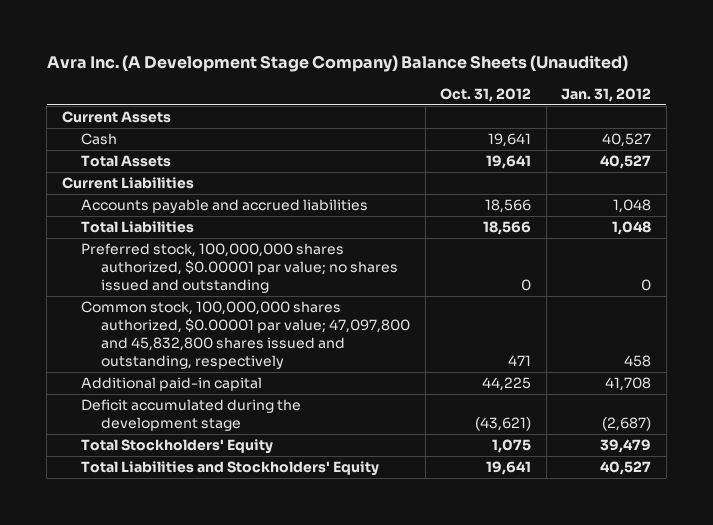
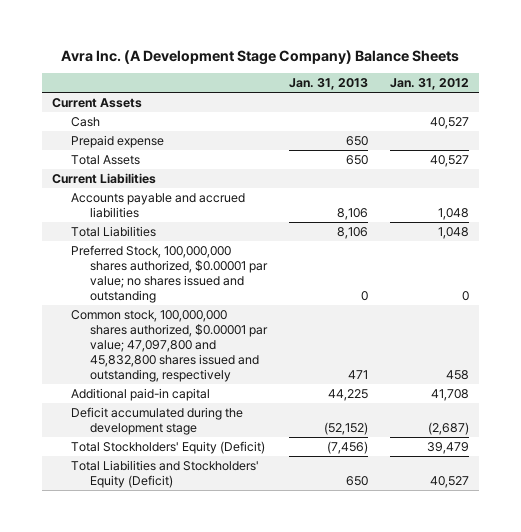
- Avra Inc. (A Development Stage Company) Balance Sheets (Unaudited)
+ Avra Inc. (A Development Stage Company) Balance Sheets
- | Oct. 31, 2012 | Jan. 31, 2012
+ | Jan. 31, 2013 | Jan. 31, 2012
+ Prepaid expense | 650 |
- Preferred stock, 100,000,000 shares authorized, $0.00001 par value; no shares issued and outstanding | 0 | 0
+ Preferred Stock, 100,000,000 shares authorized, $0.00001 par value; no shares issued and outstanding | 0 | 0
- Total Stockholders' Equity | 1,075 | 39,479
- Total Liabilities and Stockholders' Equity | 19,641 | 40,527
+ Total Stockholders' Equity (Deficit) | (7,456) | 39,479
+ Total Liabilities and Stockholders' Equity (Deficit) | 650 | 40,527

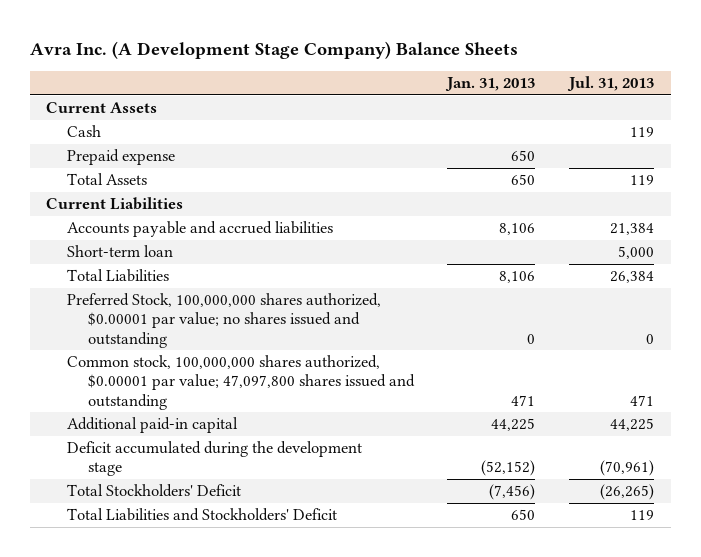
- | Jan. 31, 2013 | Jan. 31, 2012
+ | Jan. 31, 2013 | Jul. 31, 2013
+ Short-term loan | | 5,000
- Common stock, 100,000,000 shares authorized, $0.00001 par value; 47,097,800 and 45,832,800 shares issued and outstanding, respectively | 471 | 458
+ Common stock, 100,000,000 shares authorized, $0.00001 par value; 47,097,800 shares issued and outstanding | 471 | 471
- Total Stockholders' Equity (Deficit) | (7,456) | 39,479
- Total Liabilities and Stockholders' Equity (Deficit) | 650 | 40,527
+ Total Stockholders' Deficit | (7,456) | (26,265)
+ Total Liabilities and Stockholders' Deficit | 650 | 119

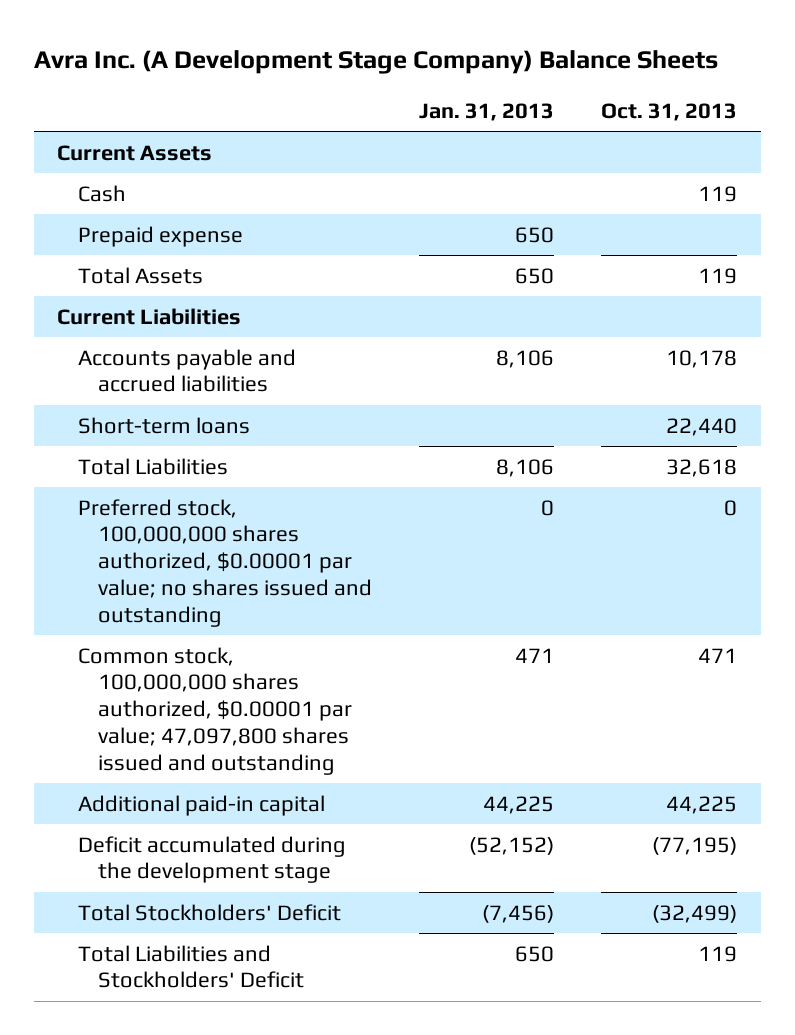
- | Jan. 31, 2013 | Jul. 31, 2013
+ | Jan. 31, 2013 | Oct. 31, 2013
- Short-term loan | | 5,000
+ Short-term loans | | 22,440
- Preferred Stock, 100,000,000 shares authorized, $0.00001 par value; no shares issued and outstanding | 0 | 0
+ Preferred stock, 100,000,000 shares authorized, $0.00001 par value; no shares issued and outstanding | 0 | 0

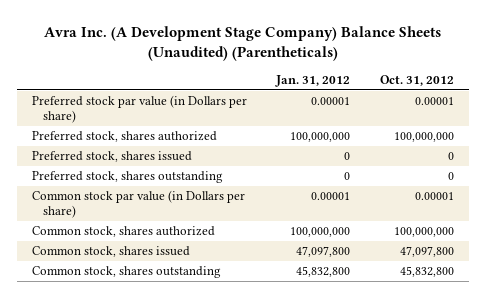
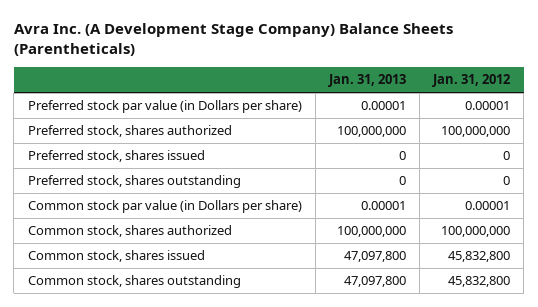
- Avra Inc. (A Development Stage Company) Balance Sheets (Unaudited) (Parentheticals)
+ Avra Inc. (A Development Stage Company) Balance Sheets (Parentheticals)
- | Jan. 31, 2012 | Oct. 31, 2012
+ | Jan. 31, 2013 | Jan. 31, 2012
- Common stock, shares issued | 47,097,800 | 47,097,800
+ Common stock, shares issued | 47,097,800 | 45,832,800

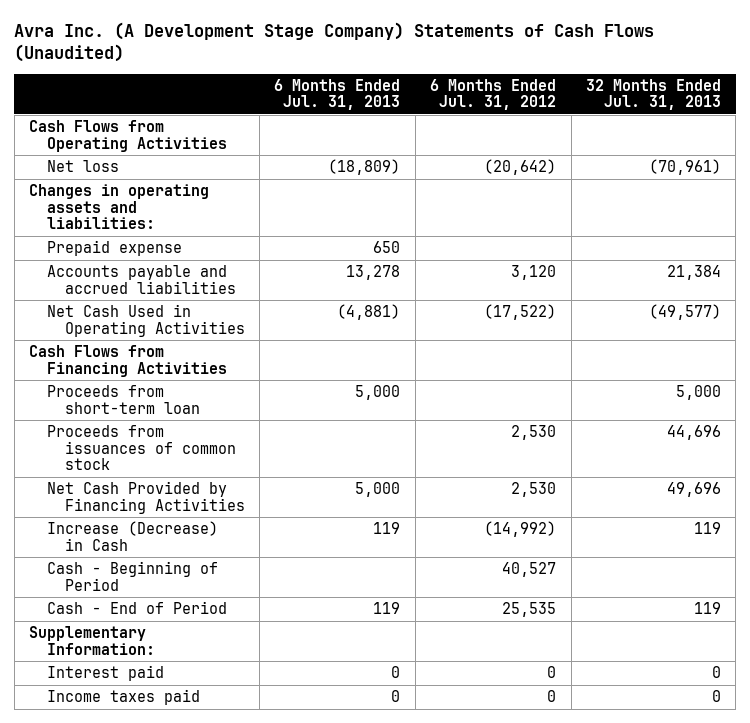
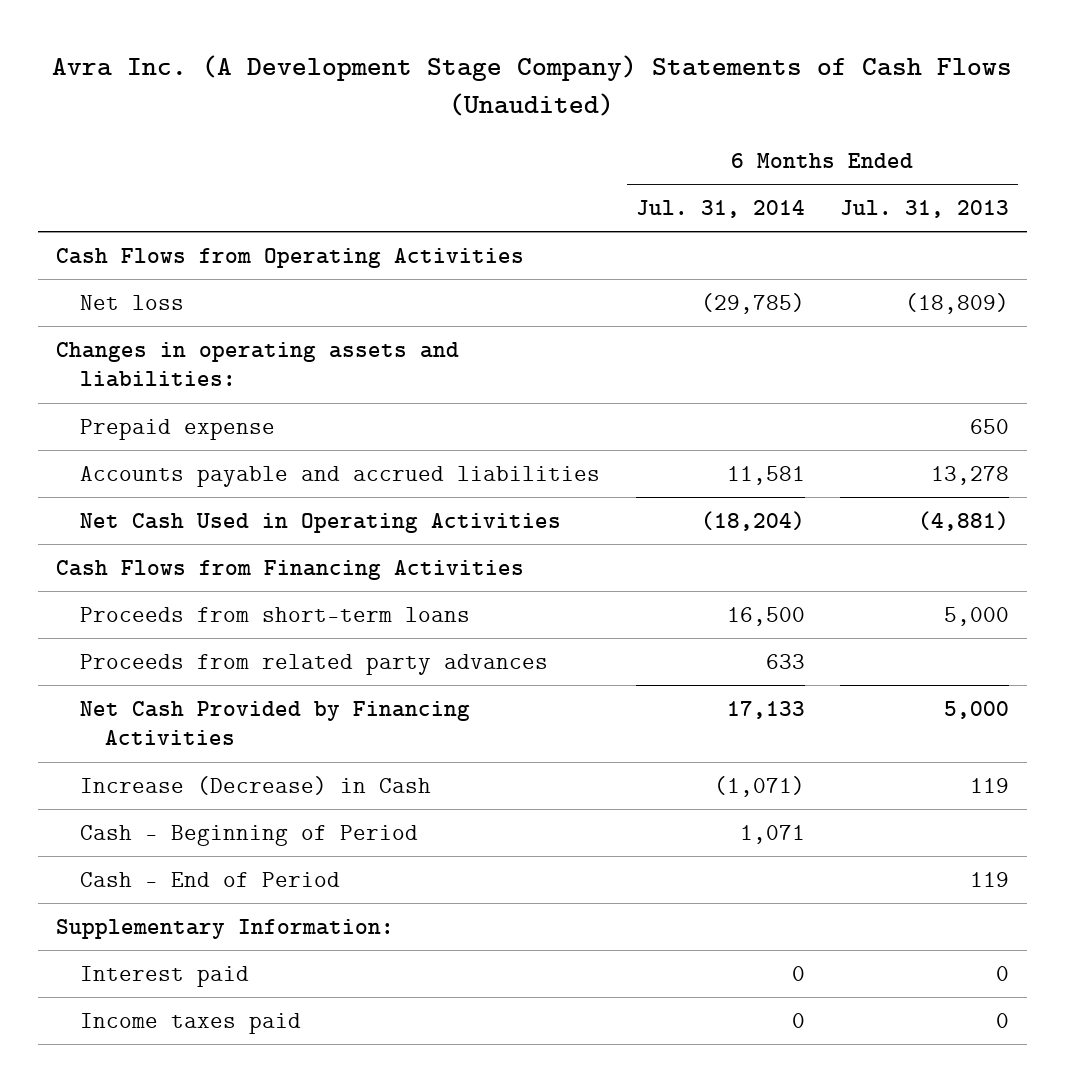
- | 6 Months Ended Jul. 31, 2013 | 6 Months Ended Jul. 31, 2012 | 32 Months Ended Jul. 31, 2013
+ | 6 Months Ended Jul. 31, 2014 | 6 Months Ended Jul. 31, 2013
- Proceeds from short-term loan | 5,000 | | 5,000
- Proceeds from issuances of common stock | | 2,530 | 44,696
+ Proceeds from short-term loans | 16,500 | 5,000
+ Proceeds from related party advances | 633 |

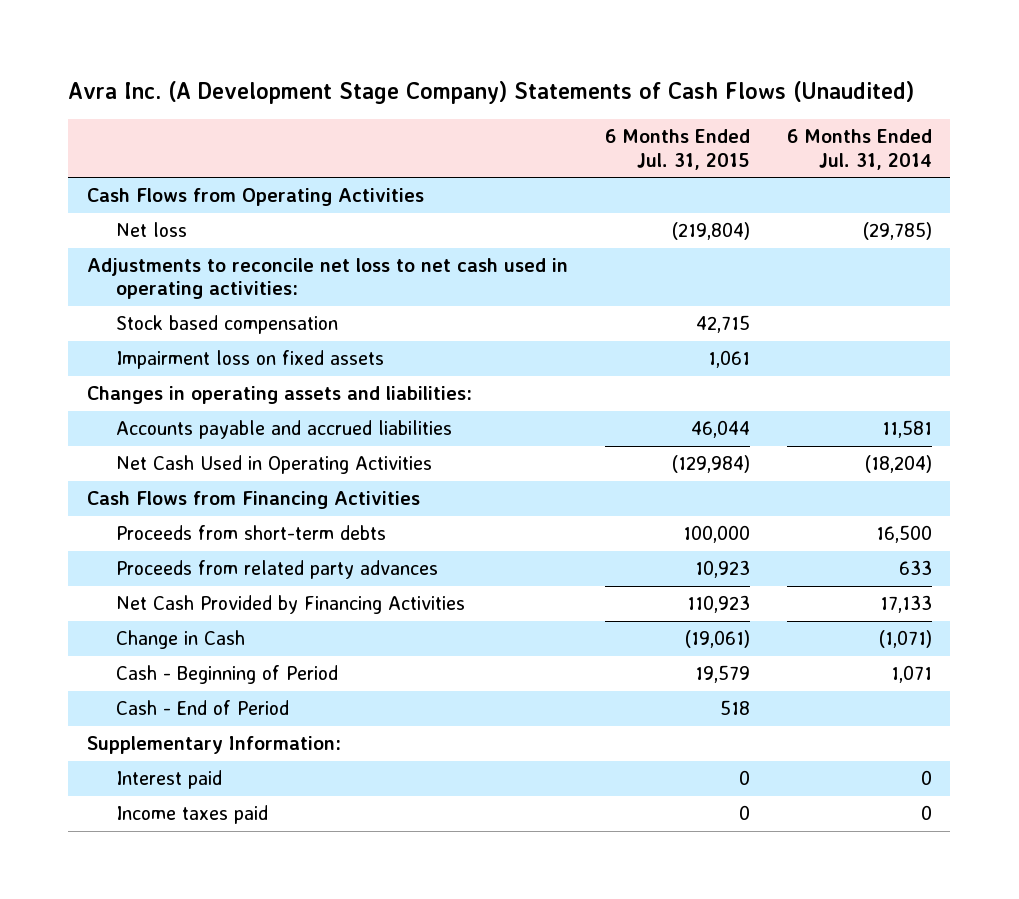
- | 6 Months Ended Jul. 31, 2014 | 6 Months Ended Jul. 31, 2013
+ | 6 Months Ended Jul. 31, 2015 | 6 Months Ended Jul. 31, 2014
+ Adjustments to reconcile net loss to net cash used in operating activities:
+ Stock based compensation | 42,715 |
+ Impairment loss on fixed assets | 1,061 |
- Prepaid expense | | 650
- Proceeds from short-term loans | 16,500 | 5,000
+ Proceeds from short-term debts | 100,000 | 16,500
- Increase (Decrease) in Cash | (1,071) | 119
+ Change in Cash | (19,061) | (1,071)

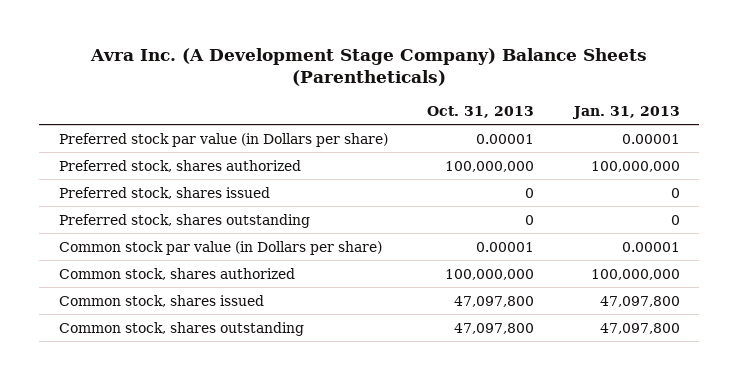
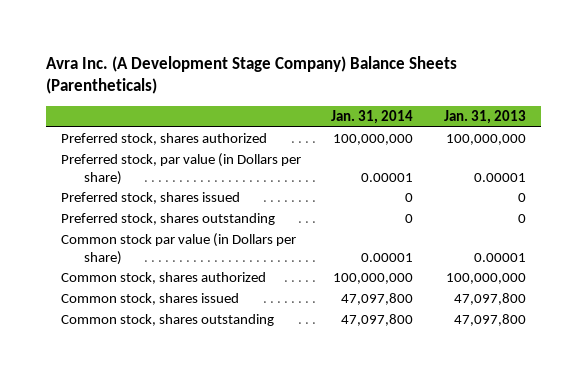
- | Oct. 31, 2013 | Jan. 31, 2013
+ | Jan. 31, 2014 | Jan. 31, 2013
- Preferred stock par value (in Dollars per share) | 0.00001 | 0.00001
+ Preferred stock, par value (in Dollars per share) | 0.00001 | 0.00001

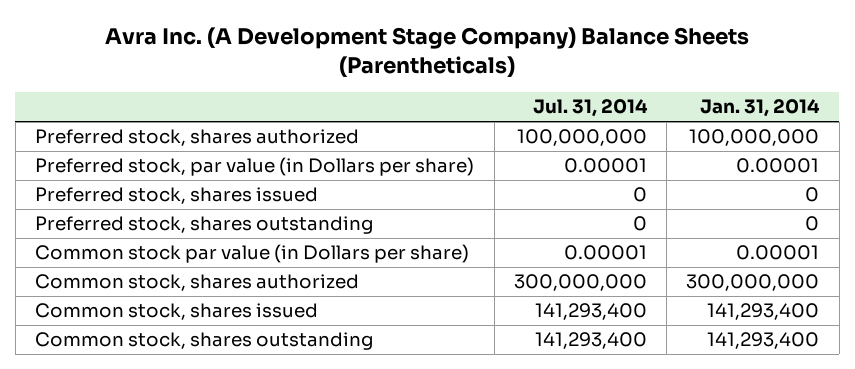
- | Jan. 31, 2014 | Jan. 31, 2013
+ | Jul. 31, 2014 | Jan. 31, 2014
- Common stock, shares authorized | 100,000,000 | 100,000,000
- Common stock, shares issued | 47,097,800 | 47,097,800
- Common stock, shares outstanding | 47,097,800 | 47,097,800
+ Common stock, shares authorized | 300,000,000 | 300,000,000
+ Common stock, shares issued | 141,293,400 | 141,293,400
+ Common stock, shares outstanding | 141,293,400 | 141,293,400

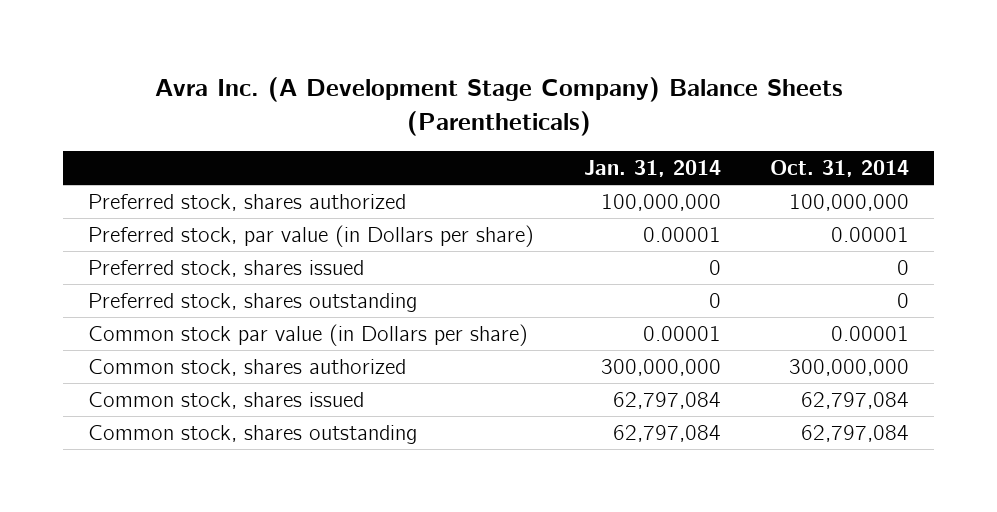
- | Jul. 31, 2014 | Jan. 31, 2014
+ | Jan. 31, 2014 | Oct. 31, 2014
- Common stock, shares issued | 141,293,400 | 141,293,400
- Common stock, shares outstanding | 141,293,400 | 141,293,400
+ Common stock, shares issued | 62,797,084 | 62,797,084
+ Common stock, shares outstanding | 62,797,084 | 62,797,084

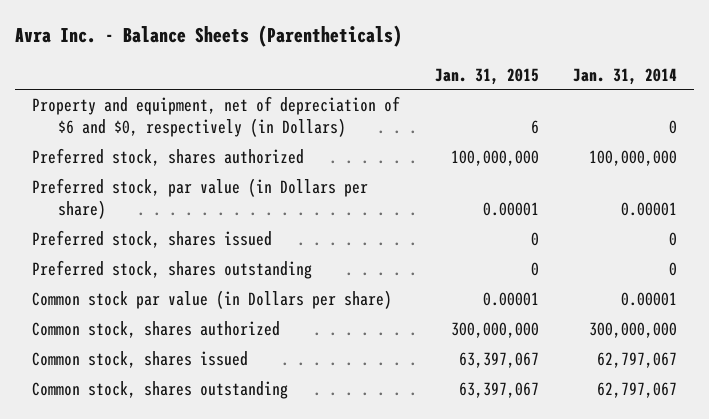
- Avra Inc. (A Development Stage Company) Balance Sheets (Parentheticals)
+ Avra Inc. - Balance Sheets (Parentheticals)
- | Jan. 31, 2014 | Oct. 31, 2014
+ | Jan. 31, 2015 | Jan. 31, 2014
+ Property and equipment, net of depreciation of $6 and $0, respectively (in Dollars) | 6 | 0
- Common stock, shares issued | 62,797,084 | 62,797,084
- Common stock, shares outstanding | 62,797,084 | 62,797,084
+ Common stock, shares issued | 63,397,067 | 62,797,067
+ Common stock, shares outstanding | 63,397,067 | 62,797,067

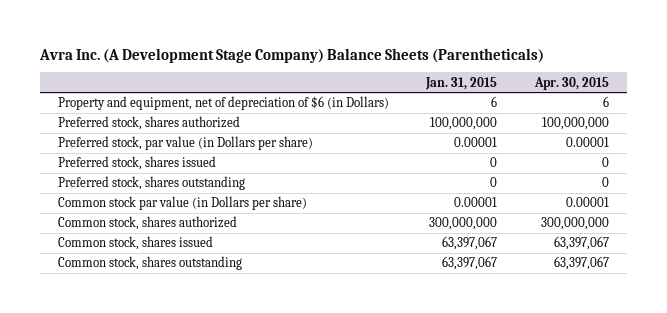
- Avra Inc. - Balance Sheets (Parentheticals)
+ Avra Inc. (A Development Stage Company) Balance Sheets (Parentheticals)
- | Jan. 31, 2015 | Jan. 31, 2014
+ | Jan. 31, 2015 | Apr. 30, 2015
- Property and equipment, net of depreciation of $6 and $0, respectively (in Dollars) | 6 | 0
+ Property and equipment, net of depreciation of $6 (in Dollars) | 6 | 6

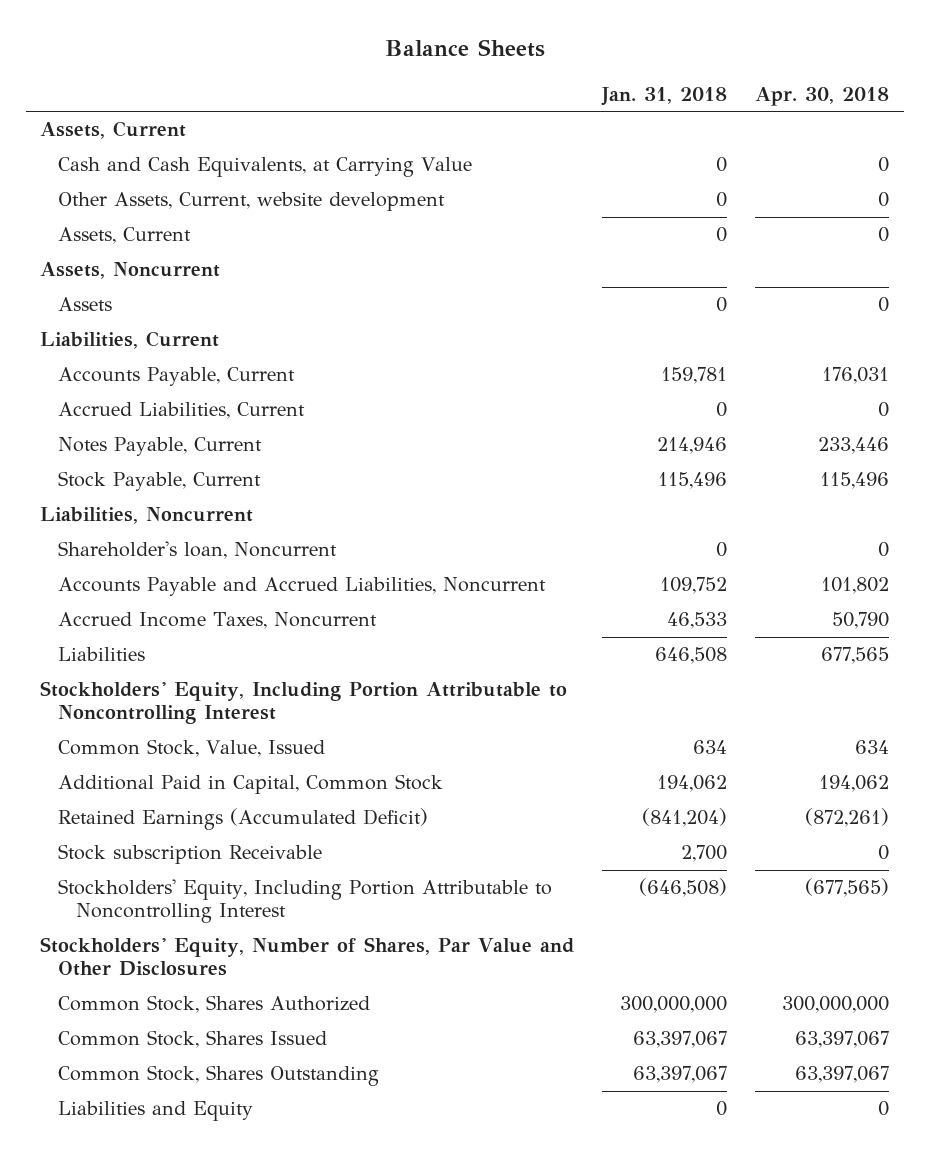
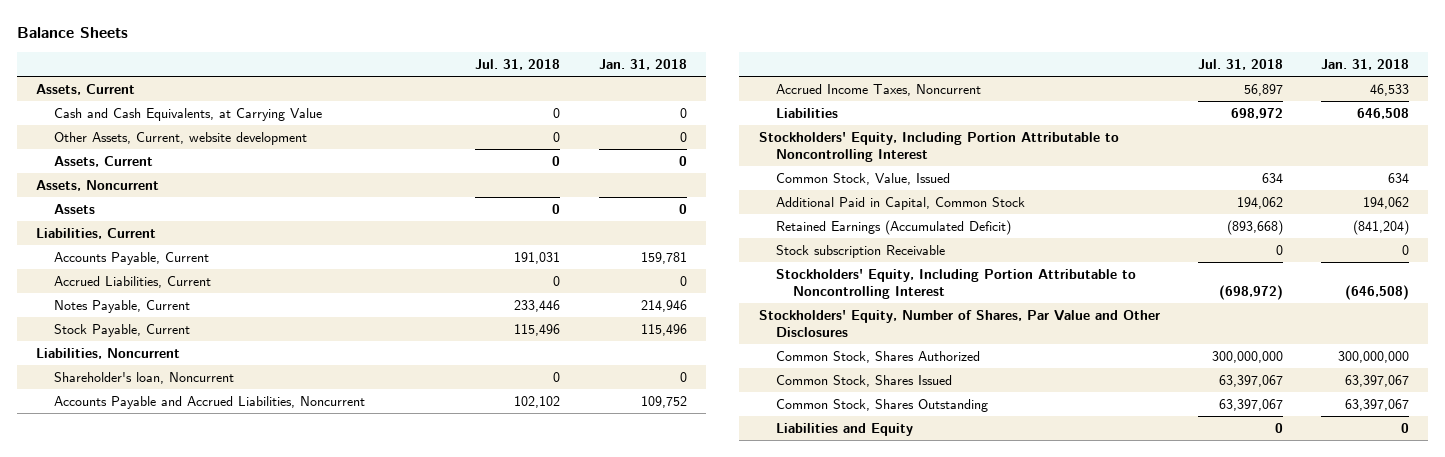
- | Jan. 31, 2018 | Apr. 30, 2018
+ | Jul. 31, 2018 | Jan. 31, 2018
- Stock subscription Receivable | 2,700 | 0
+ Stock subscription Receivable | 0 | 0

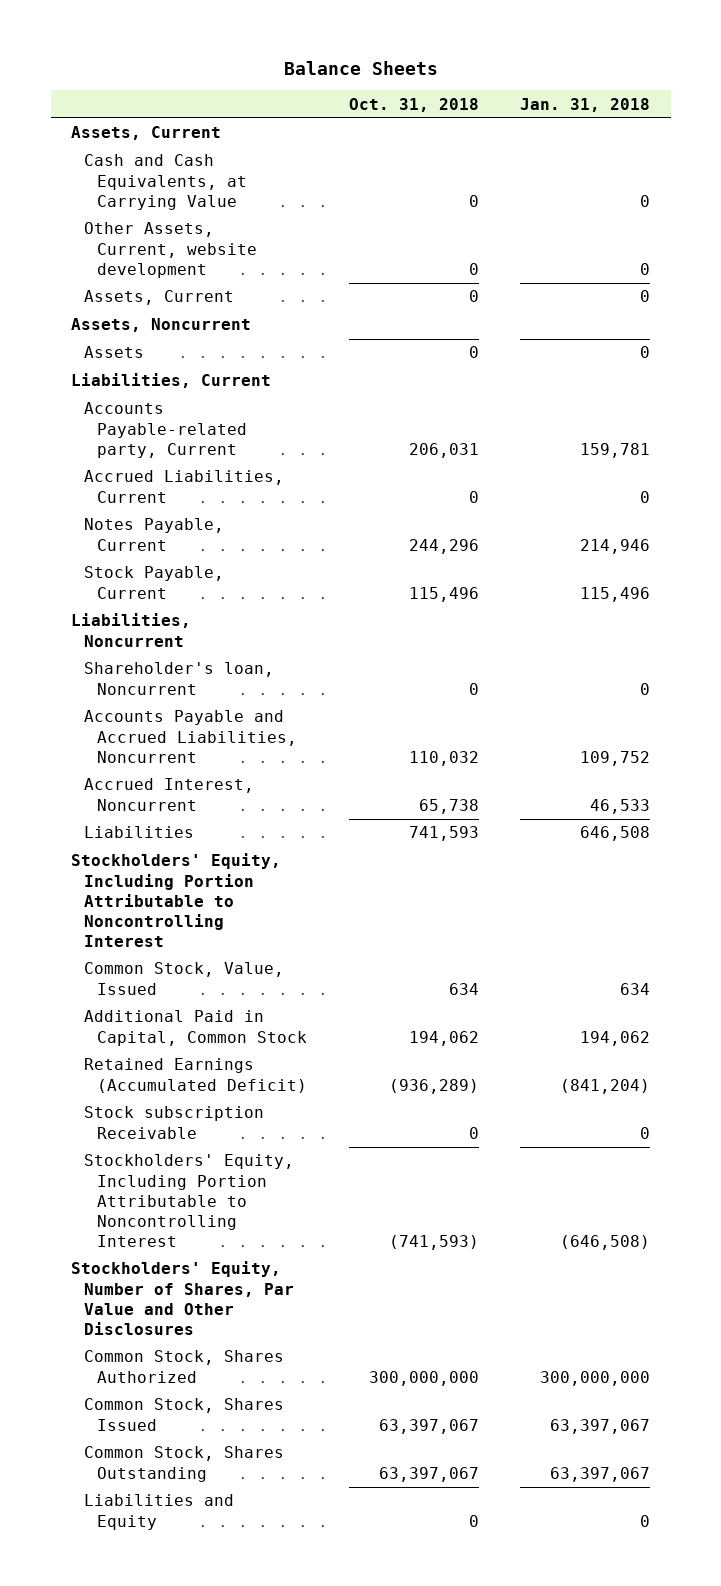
- | Jul. 31, 2018 | Jan. 31, 2018
+ | Oct. 31, 2018 | Jan. 31, 2018
- Accounts Payable, Current | 191,031 | 159,781
+ Accounts Payable-related party, Current | 206,031 | 159,781
- Accrued Income Taxes, Noncurrent | 56,897 | 46,533
+ Accrued Interest, Noncurrent | 65,738 | 46,533

